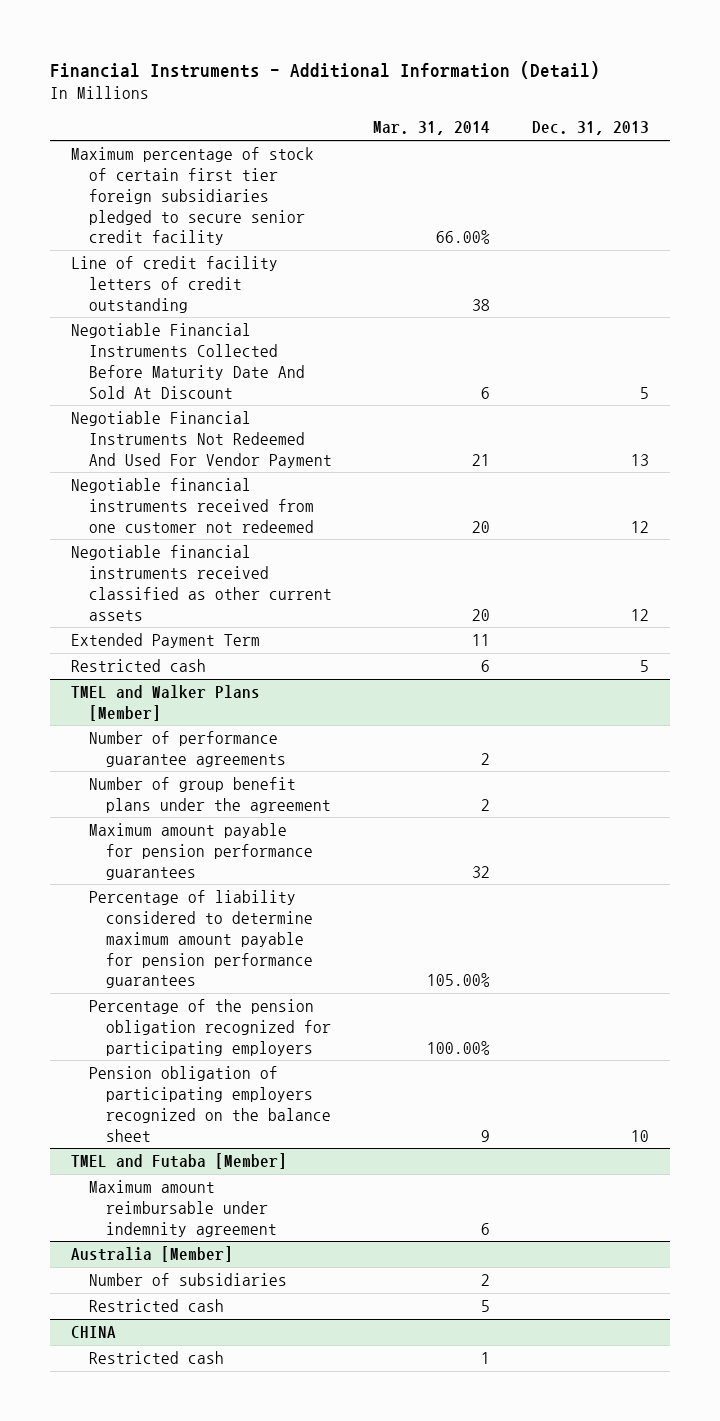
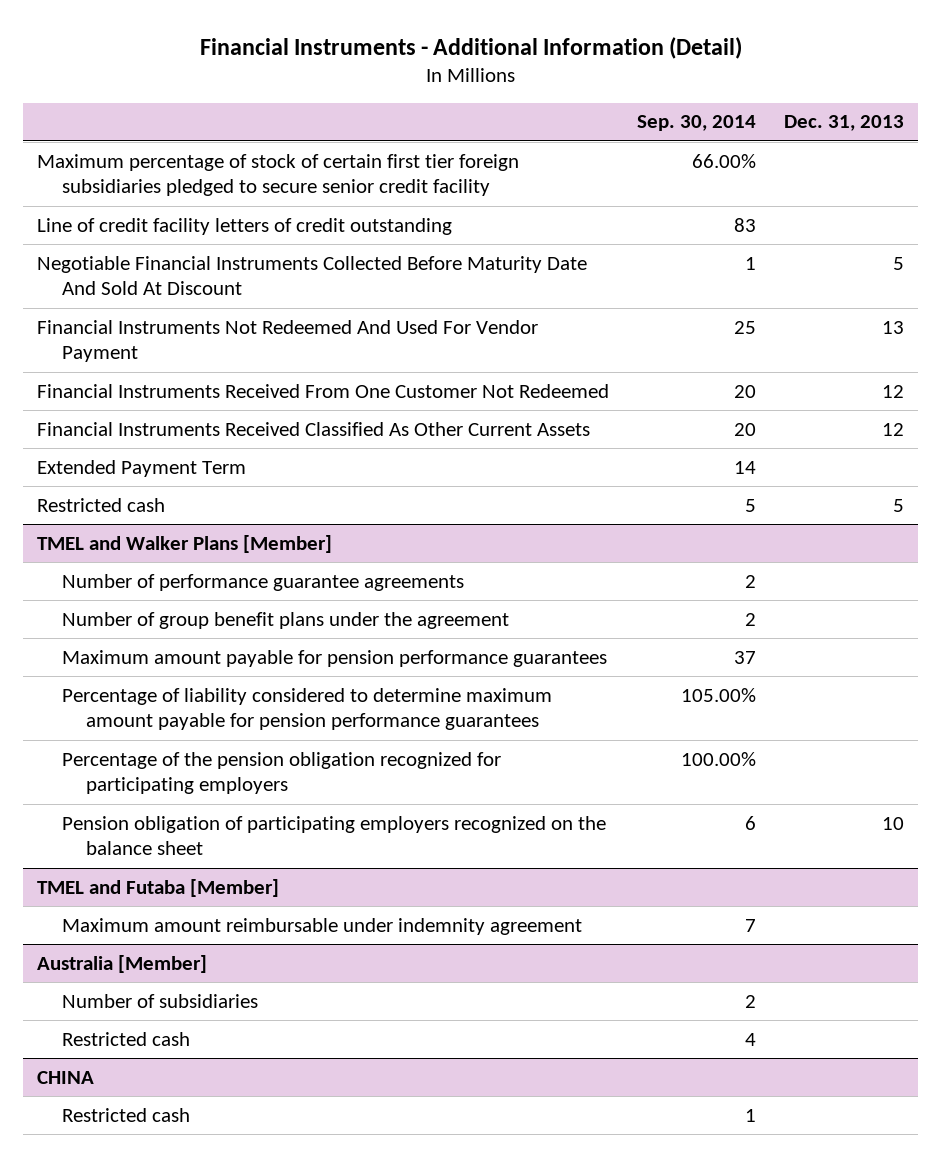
- | Mar. 31, 2014 | Dec. 31, 2013
+ | Sep. 30, 2014 | Dec. 31, 2013
- Negotiable Financial Instruments Not Redeemed And Used For Vendor Payment | 21 | 13
- Negotiable financial instruments received from one customer not redeemed | 20 | 12
- Negotiable financial instruments received classified as other current assets | 20 | 12
+ Financial Instruments Not Redeemed And Used For Vendor Payment | 25 | 13
+ Financial Instruments Received From One Customer Not Redeemed | 20 | 12
+ Financial Instruments Received Classified As Other Current Assets | 20 | 12

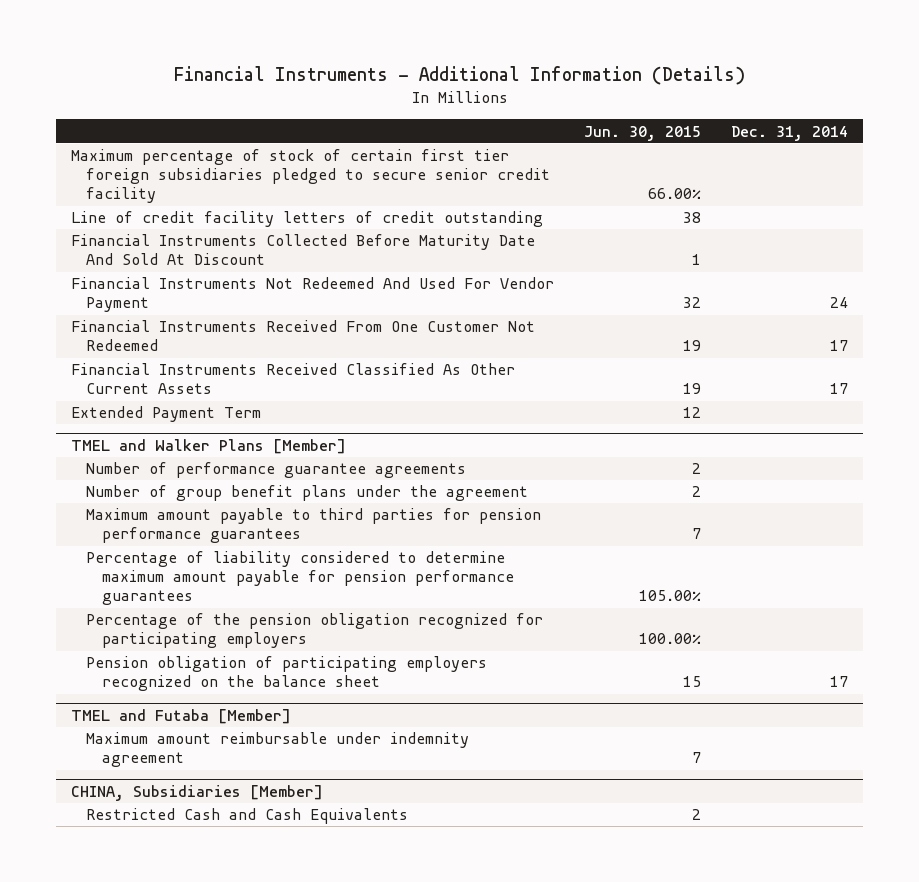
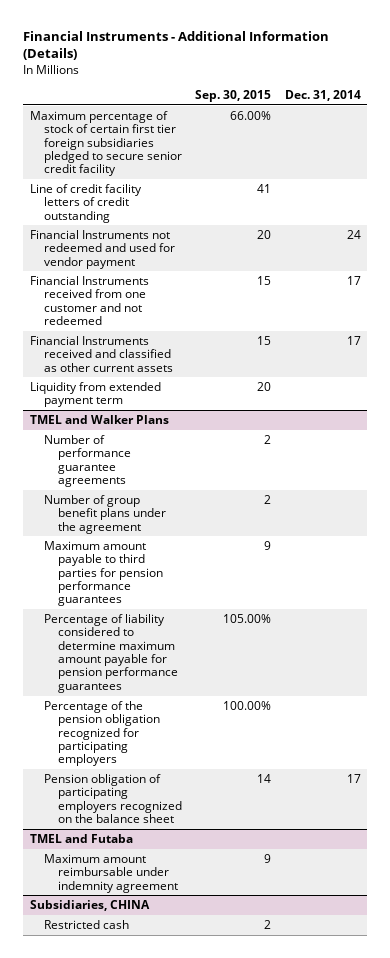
- | Jun. 30, 2015 | Dec. 31, 2014
+ | Sep. 30, 2015 | Dec. 31, 2014
- Financial Instruments Collected Before Maturity Date And Sold At Discount | 1 |
- Financial Instruments Not Redeemed And Used For Vendor Payment | 32 | 24
- Financial Instruments Received From One Customer Not Redeemed | 19 | 17
- Financial Instruments Received Classified As Other Current Assets | 19 | 17
- Extended Payment Term | 12 |
- TMEL and Walker Plans [Member]
+ Financial Instruments not redeemed and used for vendor payment | 20 | 24
+ Financial Instruments received from one customer and not redeemed | 15 | 17
+ Financial Instruments received and classified as other current assets | 15 | 17
+ Liquidity from extended payment term | 20 |
+ TMEL and Walker Plans
- TMEL and Futaba [Member]
+ TMEL and Futaba
- CHINA, Subsidiaries [Member]
- Restricted Cash and Cash Equivalents | 2 |
+ Subsidiaries, CHINA
+ Restricted cash | 2 |

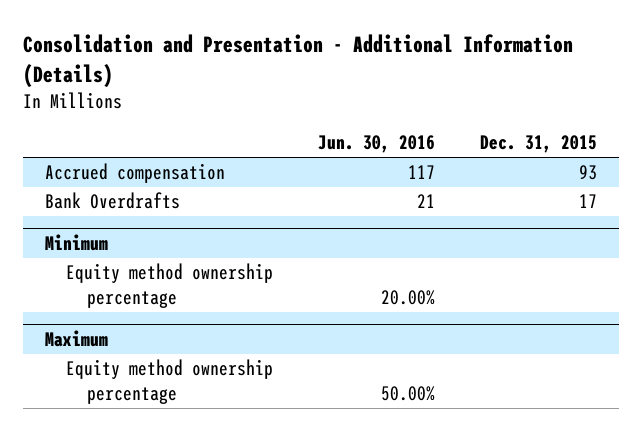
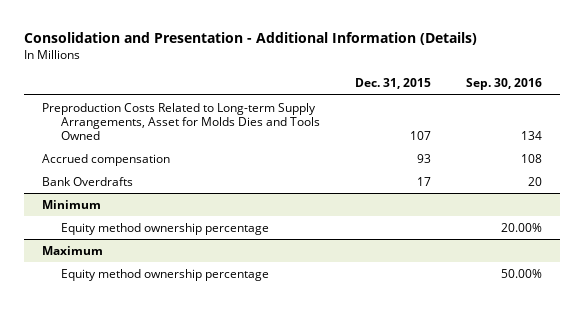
- | Jun. 30, 2016 | Dec. 31, 2015
+ | Dec. 31, 2015 | Sep. 30, 2016
+ Preproduction Costs Related to Long-term Supply Arrangements, Asset for Molds Dies and Tools Owned | 107 | 134

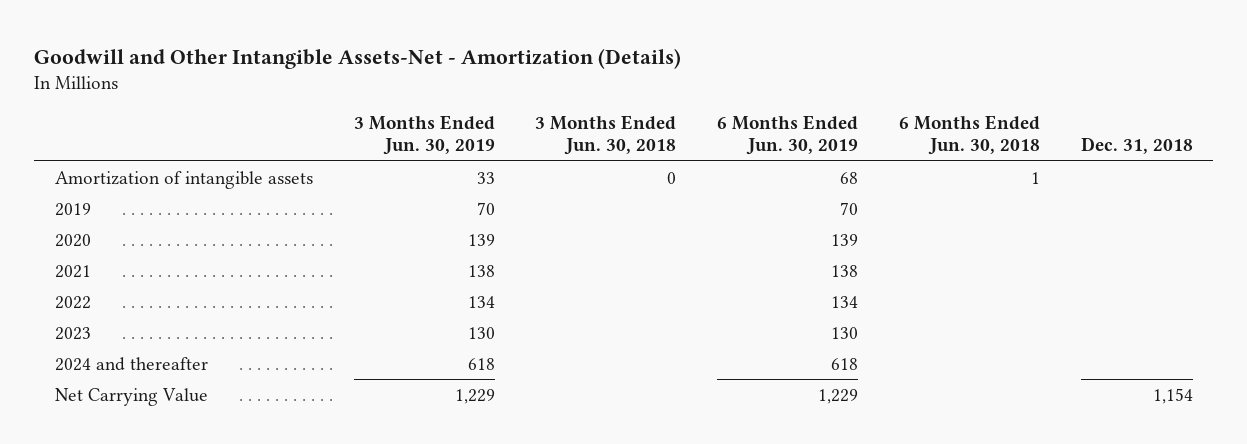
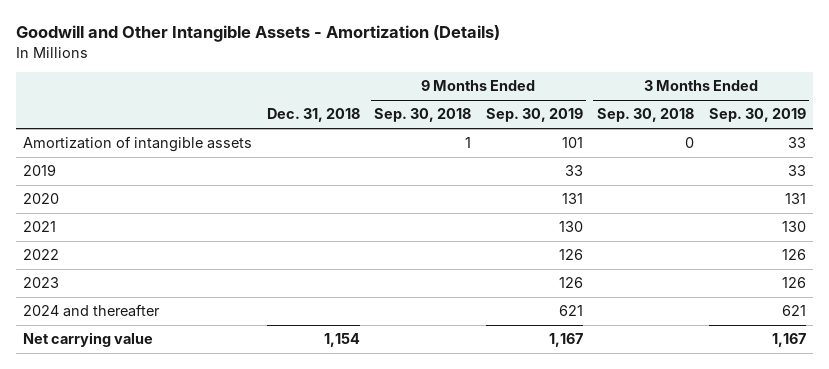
- Goodwill and Other Intangible Assets-Net - Amortization (Details)
+ Goodwill and Other Intangible Assets - Amortization (Details)
- | 3 Months Ended Jun. 30, 2019 | 3 Months Ended Jun. 30, 2018 | 6 Months Ended Jun. 30, 2019 | 6 Months Ended Jun. 30, 2018 | Dec. 31, 2018
+ | Dec. 31, 2018 | 9 Months Ended Sep. 30, 2018 | 9 Months Ended Sep. 30, 2019 | 3 Months Ended Sep. 30, 2018 | 3 Months Ended Sep. 30, 2019
- Net Carrying Value | 1,229 | | 1,229 | | 1,154
+ Net carrying value | 1,154 | | 1,167 | | 1,167

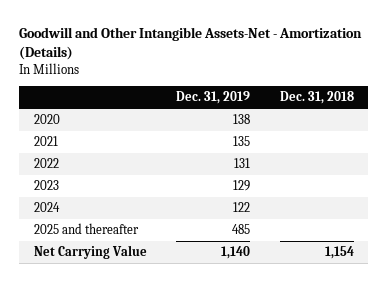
- Goodwill and Other Intangible Assets - Amortization (Details)
+ Goodwill and Other Intangible Assets-Net - Amortization (Details)
- | Dec. 31, 2018 | 9 Months Ended Sep. 30, 2018 | 9 Months Ended Sep. 30, 2019 | 3 Months Ended Sep. 30, 2018 | 3 Months Ended Sep. 30, 2019
+ | Dec. 31, 2019 | Dec. 31, 2018
- Amortization of intangible assets | | 1 | 101 | 0 | 33
- 2019 | | | 33 | | 33
- 2024 and thereafter | | | 621 | | 621
- Net carrying value | 1,154 | | 1,167 | | 1,167
+ 2024 | 122 |
+ 2025 and thereafter | 485 |
+ Net Carrying Value | 1,140 | 1,154

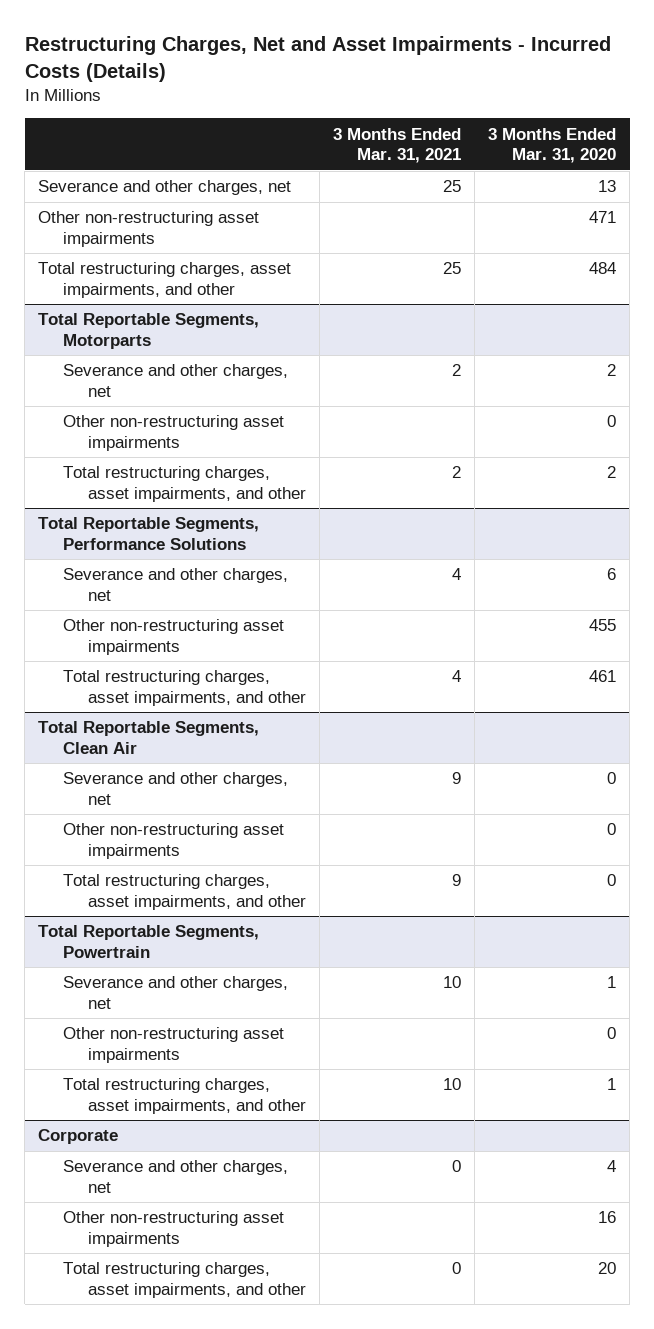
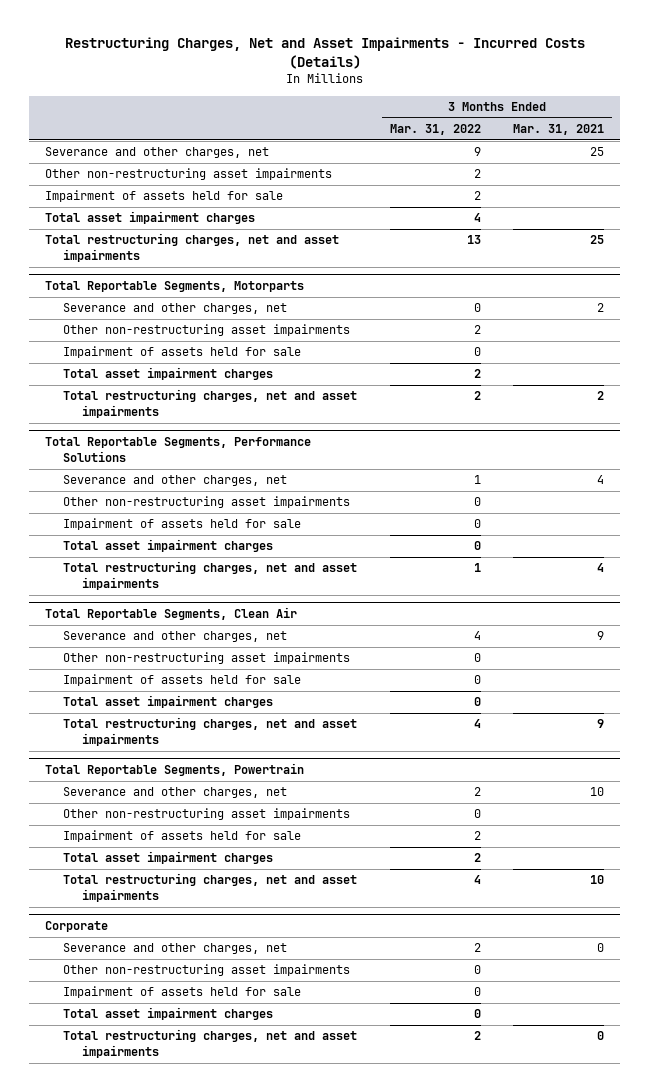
- | 3 Months Ended Mar. 31, 2021 | 3 Months Ended Mar. 31, 2020
+ | 3 Months Ended Mar. 31, 2022 | 3 Months Ended Mar. 31, 2021
- Total restructuring charges, asset impairments, and other | 25 | 484
+ Impairment of assets held for sale | 2 |
+ Total asset impairment charges | 4 |
+ Total restructuring charges, net and asset impairments | 13 | 25
@ Total Reportable Segments, Motorparts
- Total restructuring charges, asset impairments, and other | 2 | 2
+ Impairment of assets held for sale | 0 |
+ Total asset impairment charges | 2 |
+ Total restructuring charges, net and asset impairments | 2 | 2
@ Total Reportable Segments, Performance Solutions
- Total restructuring charges, asset impairments, and other | 4 | 461
+ Impairment of assets held for sale | 0 |
+ Total asset impairment charges | 0 |
+ Total restructuring charges, net and asset impairments | 1 | 4
@ Total Reportable Segments, Clean Air
- Total restructuring charges, asset impairments, and other | 9 | 0
+ Impairment of assets held for sale | 0 |
+ Total asset impairment charges | 0 |
+ Total restructuring charges, net and asset impairments | 4 | 9
@ Total Reportable Segments, Powertrain
- Total restructuring charges, asset impairments, and other | 10 | 1
+ Impairment of assets held for sale | 2 |
+ Total asset impairment charges | 2 |
+ Total restructuring charges, net and asset impairments | 4 | 10
@ Corporate
- Total restructuring charges, asset impairments, and other | 0 | 20
+ Impairment of assets held for sale | 0 |
+ Total asset impairment charges | 0 |
+ Total restructuring charges, net and asset impairments | 2 | 0

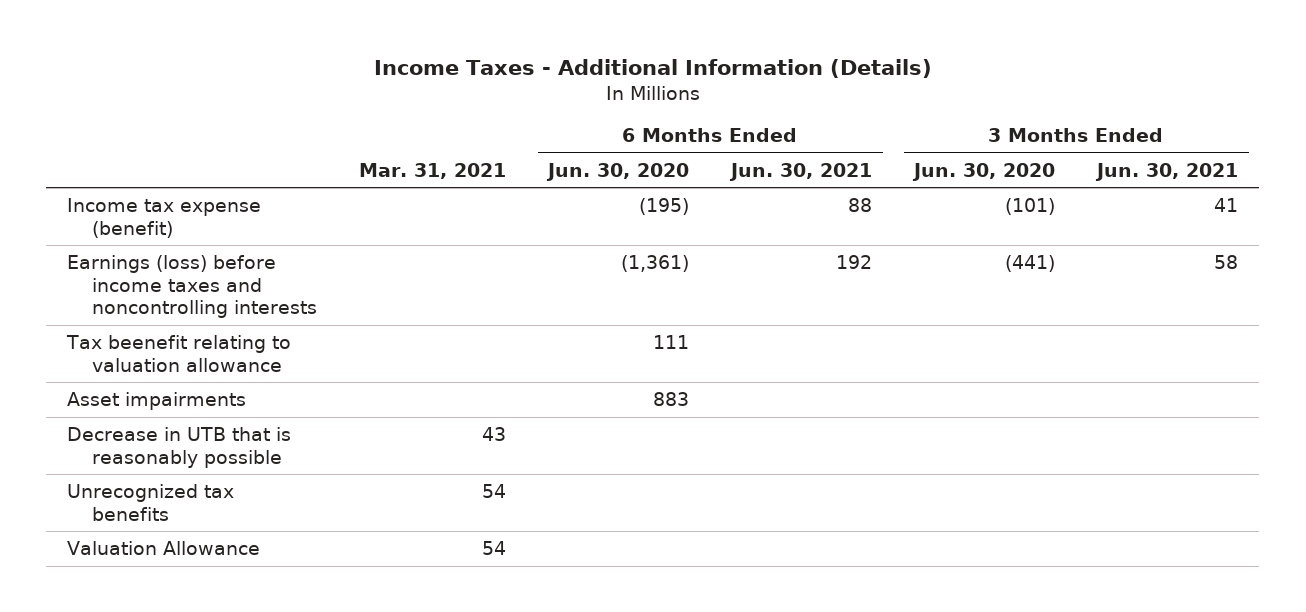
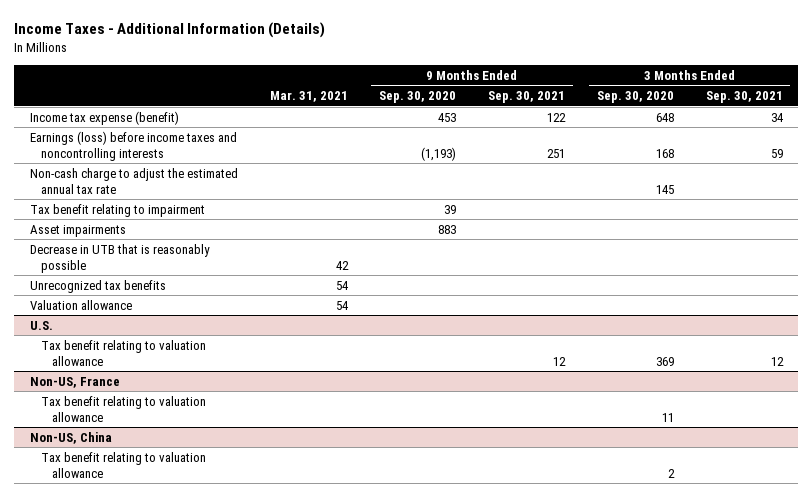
- | Mar. 31, 2021 | 6 Months Ended Jun. 30, 2020 | 6 Months Ended Jun. 30, 2021 | 3 Months Ended Jun. 30, 2020 | 3 Months Ended Jun. 30, 2021
+ | Mar. 31, 2021 | 9 Months Ended Sep. 30, 2020 | 9 Months Ended Sep. 30, 2021 | 3 Months Ended Sep. 30, 2020 | 3 Months Ended Sep. 30, 2021
- Tax beenefit relating to valuation allowance | | 111 | | |
+ Non-cash charge to adjust the estimated annual tax rate | | | | 145 |
+ Tax benefit relating to impairment | | 39 | | |
- Decrease in UTB that is reasonably possible | 43 | | | |
+ Decrease in UTB that is reasonably possible | 42 | | | |
- Valuation Allowance | 54 | | | |
+ Valuation allowance | 54 | | | |
+ U.S.
+ Tax benefit relating to valuation allowance | | | 12 | 369 | 12
+ Non-US, France
+ Tax benefit relating to valuation allowance | | | | 11 |
+ Non-US, China
+ Tax benefit relating to valuation allowance | | | | 2 |

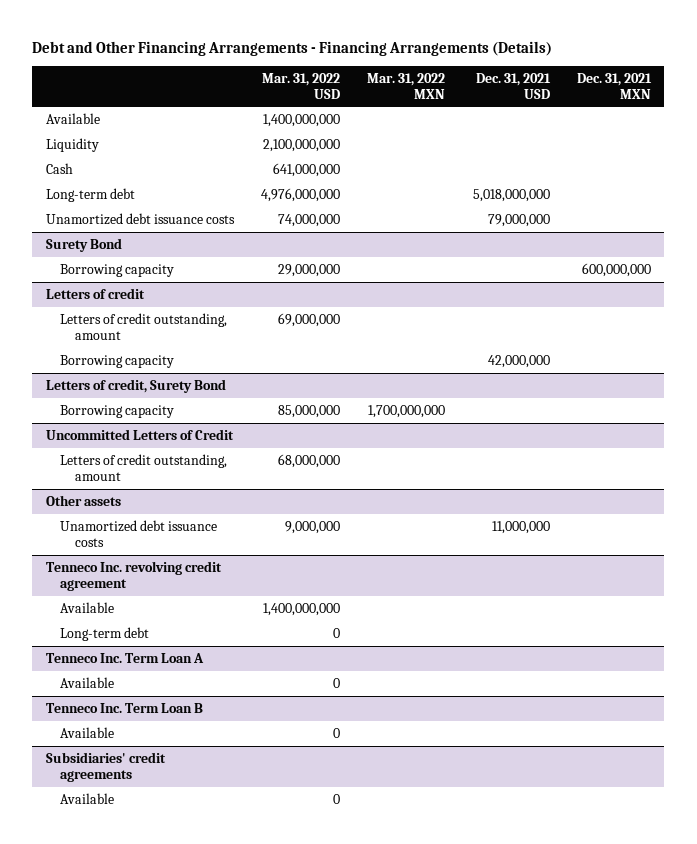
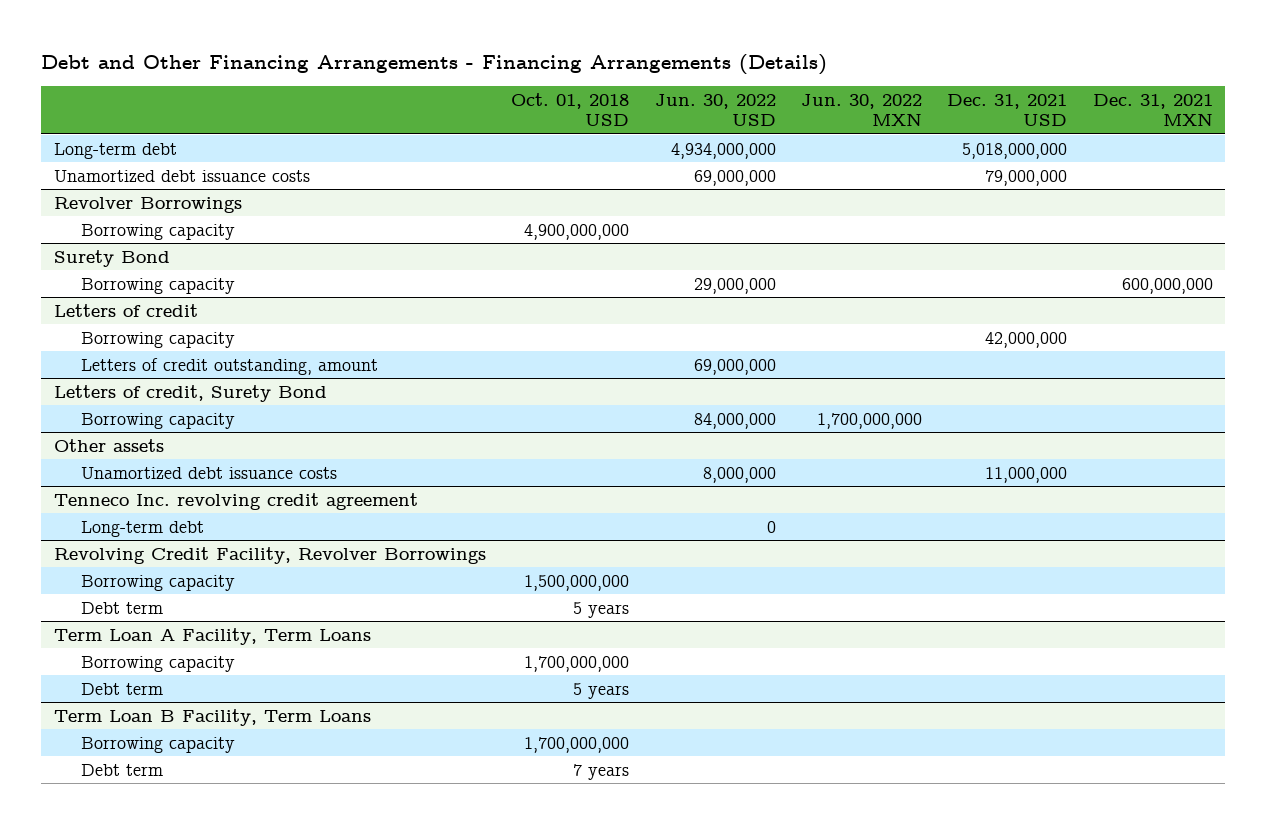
- | Mar. 31, 2022 USD | Mar. 31, 2022 MXN | Dec. 31, 2021 USD | Dec. 31, 2021 MXN
+ | Oct. 01, 2018 USD | Jun. 30, 2022 USD | Jun. 30, 2022 MXN | Dec. 31, 2021 USD | Dec. 31, 2021 MXN
- Available | 1,400,000,000 | | |
- Liquidity | 2,100,000,000 | | |
- Cash | 641,000,000 | | |
+ Revolver Borrowings
+ Borrowing capacity | 4,900,000,000 | | | |
@ Letters of credit
moved down: Letters of credit outstanding, amount | | 69,000,000 | | |
- Uncommitted Letters of Credit
- Letters of credit outstanding, amount | 68,000,000 | | |
@ Tenneco Inc. revolving credit agreement
- Available | 1,400,000,000 | | |
- Tenneco Inc. Term Loan A
- Available | 0 | | |
- Tenneco Inc. Term Loan B
- Available | 0 | | |
- Subsidiaries' credit agreements
- Available | 0 | | |
+ Revolving Credit Facility, Revolver Borrowings
+ Borrowing capacity | 1,500,000,000 | | | |
+ Debt term | 5 years | | | |
+ Term Loan A Facility, Term Loans
+ Borrowing capacity | 1,700,000,000 | | | |
+ Debt term | 5 years | | | |
+ Term Loan B Facility, Term Loans
+ Borrowing capacity | 1,700,000,000 | | | |
+ Debt term | 7 years | | | |

